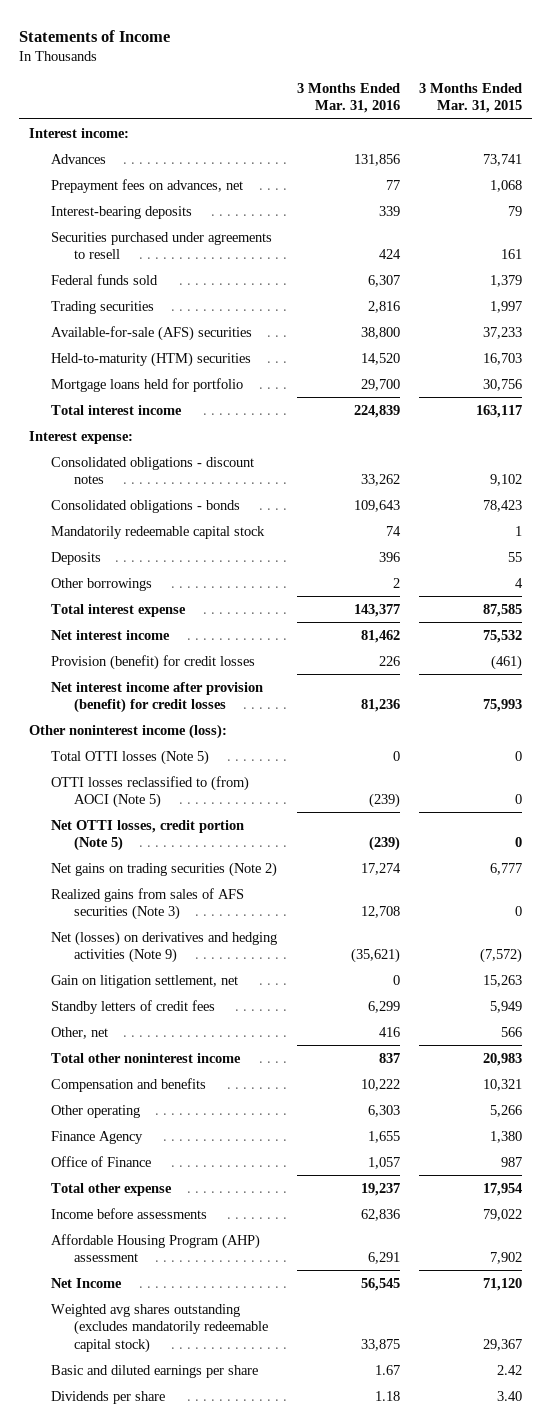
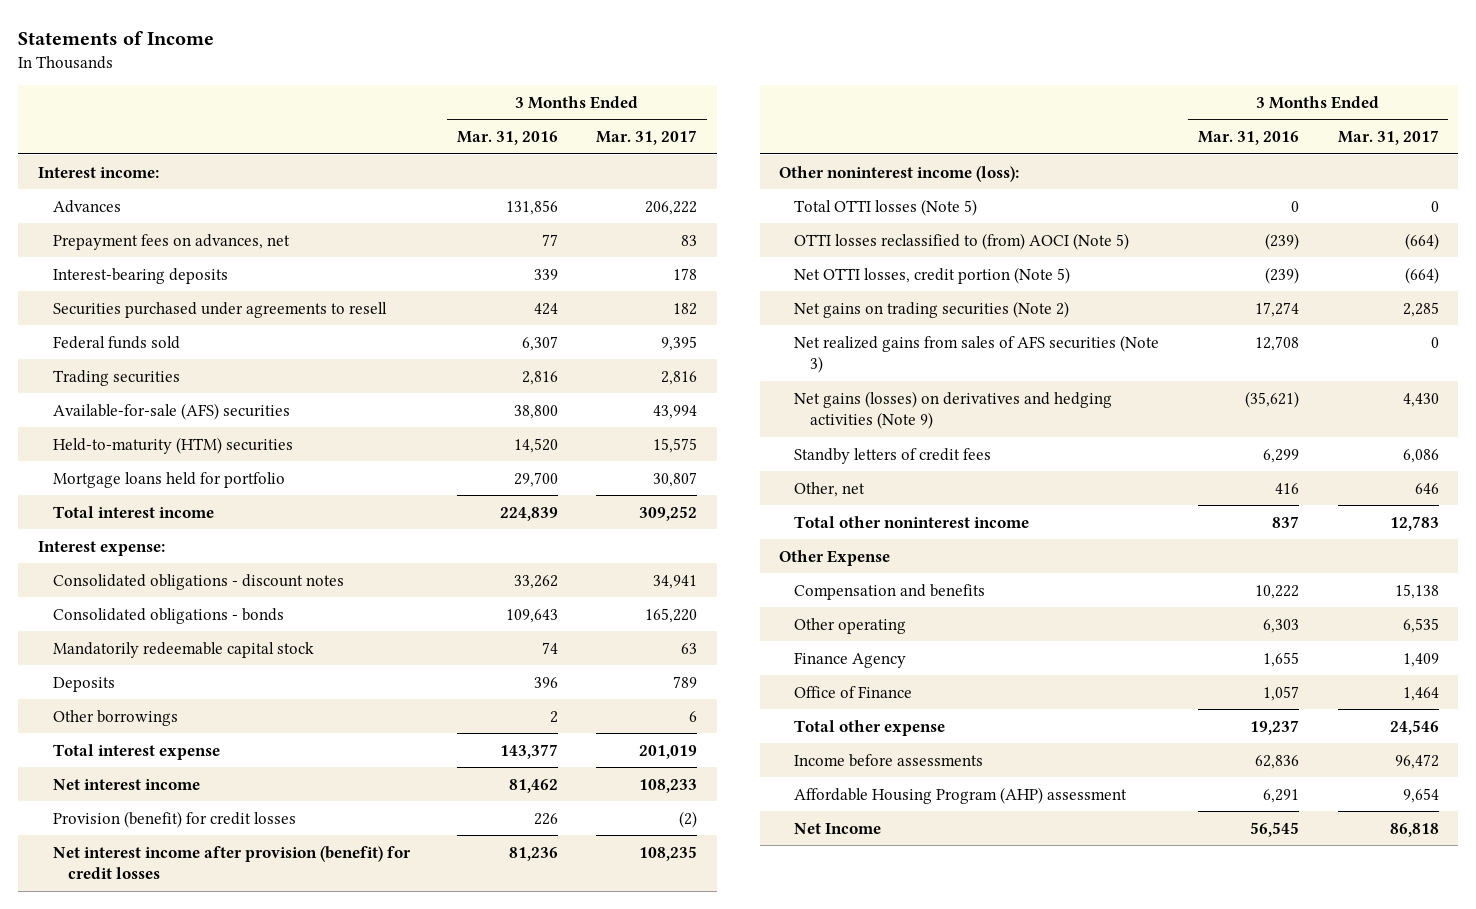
- | 3 Months Ended Mar. 31, 2016 | 3 Months Ended Mar. 31, 2015
+ | 3 Months Ended Mar. 31, 2016 | 3 Months Ended Mar. 31, 2017
- Realized gains from sales of AFS securities (Note 3) | 12,708 | 0
- Net (losses) on derivatives and hedging activities (Note 9) | (35,621) | (7,572)
- Gain on litigation settlement, net | 0 | 15,263
+ Net realized gains from sales of AFS securities (Note 3) | 12,708 | 0
+ Net gains (losses) on derivatives and hedging activities (Note 9) | (35,621) | 4,430
+ Other Expense
- Weighted avg shares outstanding (excludes mandatorily redeemable capital stock) | 33,875 | 29,367
- Basic and diluted earnings per share | 1.67 | 2.42
- Dividends per share | 1.18 | 3.40

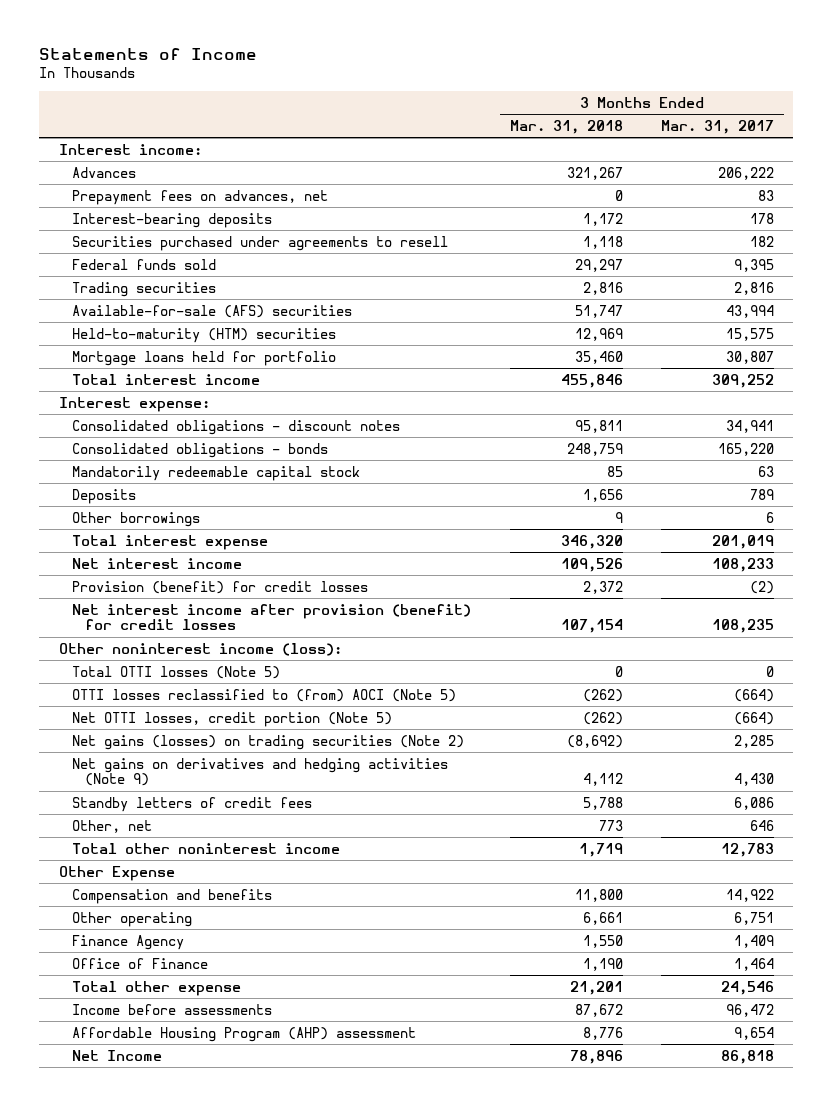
- | 3 Months Ended Mar. 31, 2016 | 3 Months Ended Mar. 31, 2017
+ | 3 Months Ended Mar. 31, 2018 | 3 Months Ended Mar. 31, 2017
- Net gains on trading securities (Note 2) | 17,274 | 2,285
- Net realized gains from sales of AFS securities (Note 3) | 12,708 | 0
- Net gains (losses) on derivatives and hedging activities (Note 9) | (35,621) | 4,430
+ Net gains (losses) on trading securities (Note 2) | (8,692) | 2,285
+ Net gains on derivatives and hedging activities (Note 9) | 4,112 | 4,430
- Compensation and benefits | 10,222 | 15,138
- Other operating | 6,303 | 6,535
+ Compensation and benefits | 11,800 | 14,922
+ Other operating | 6,661 | 6,751

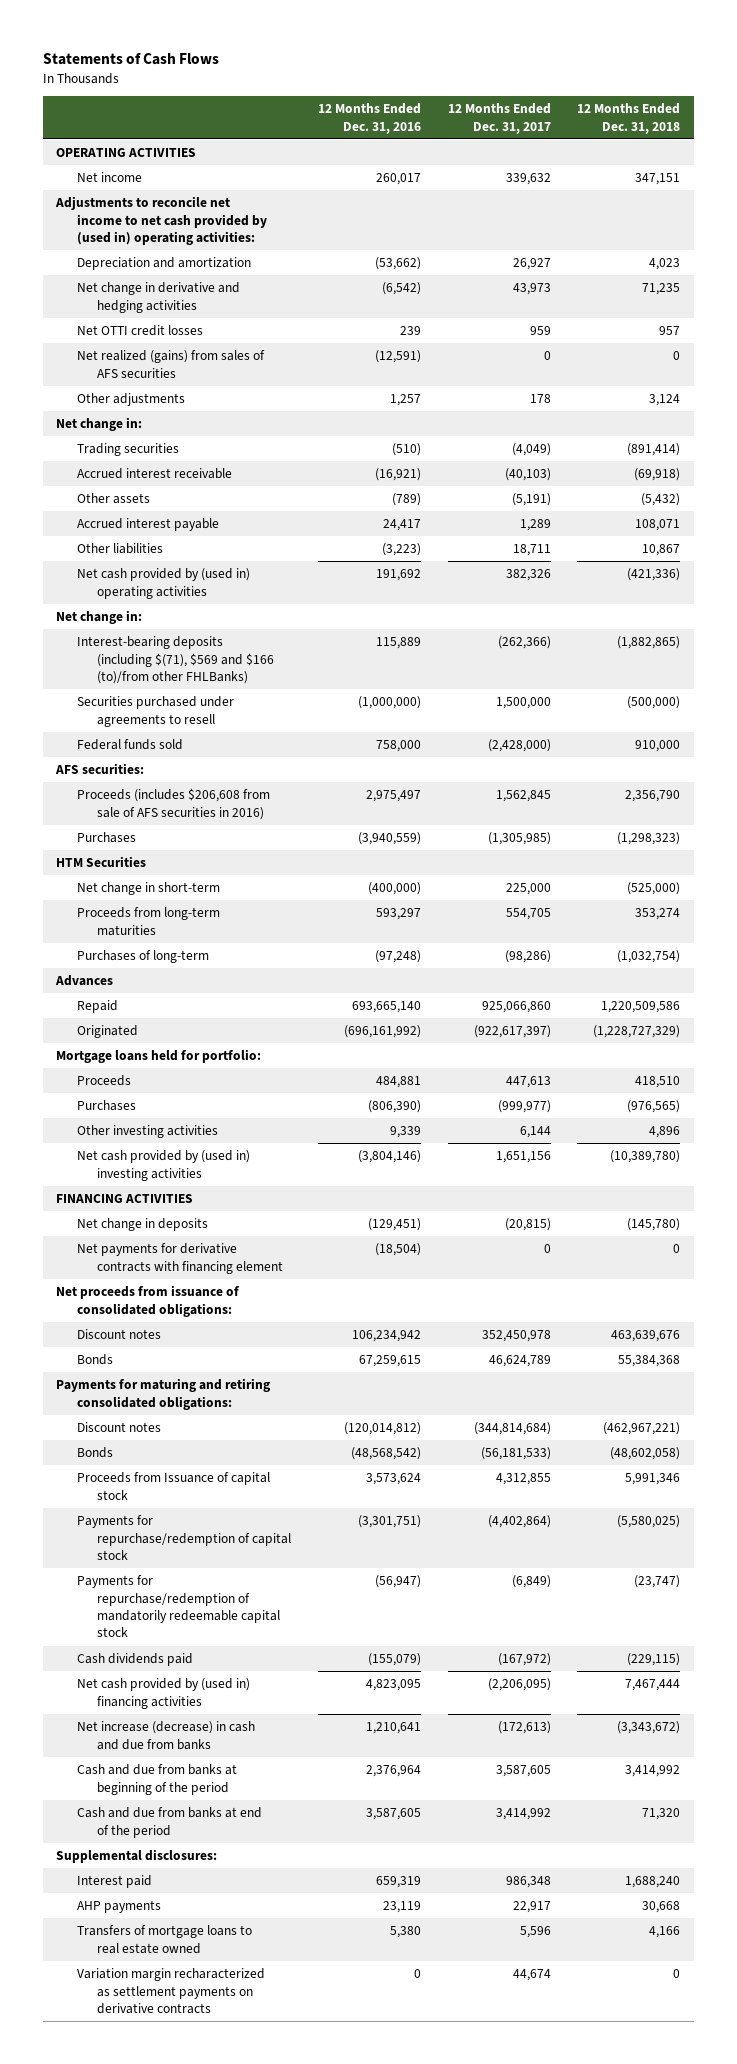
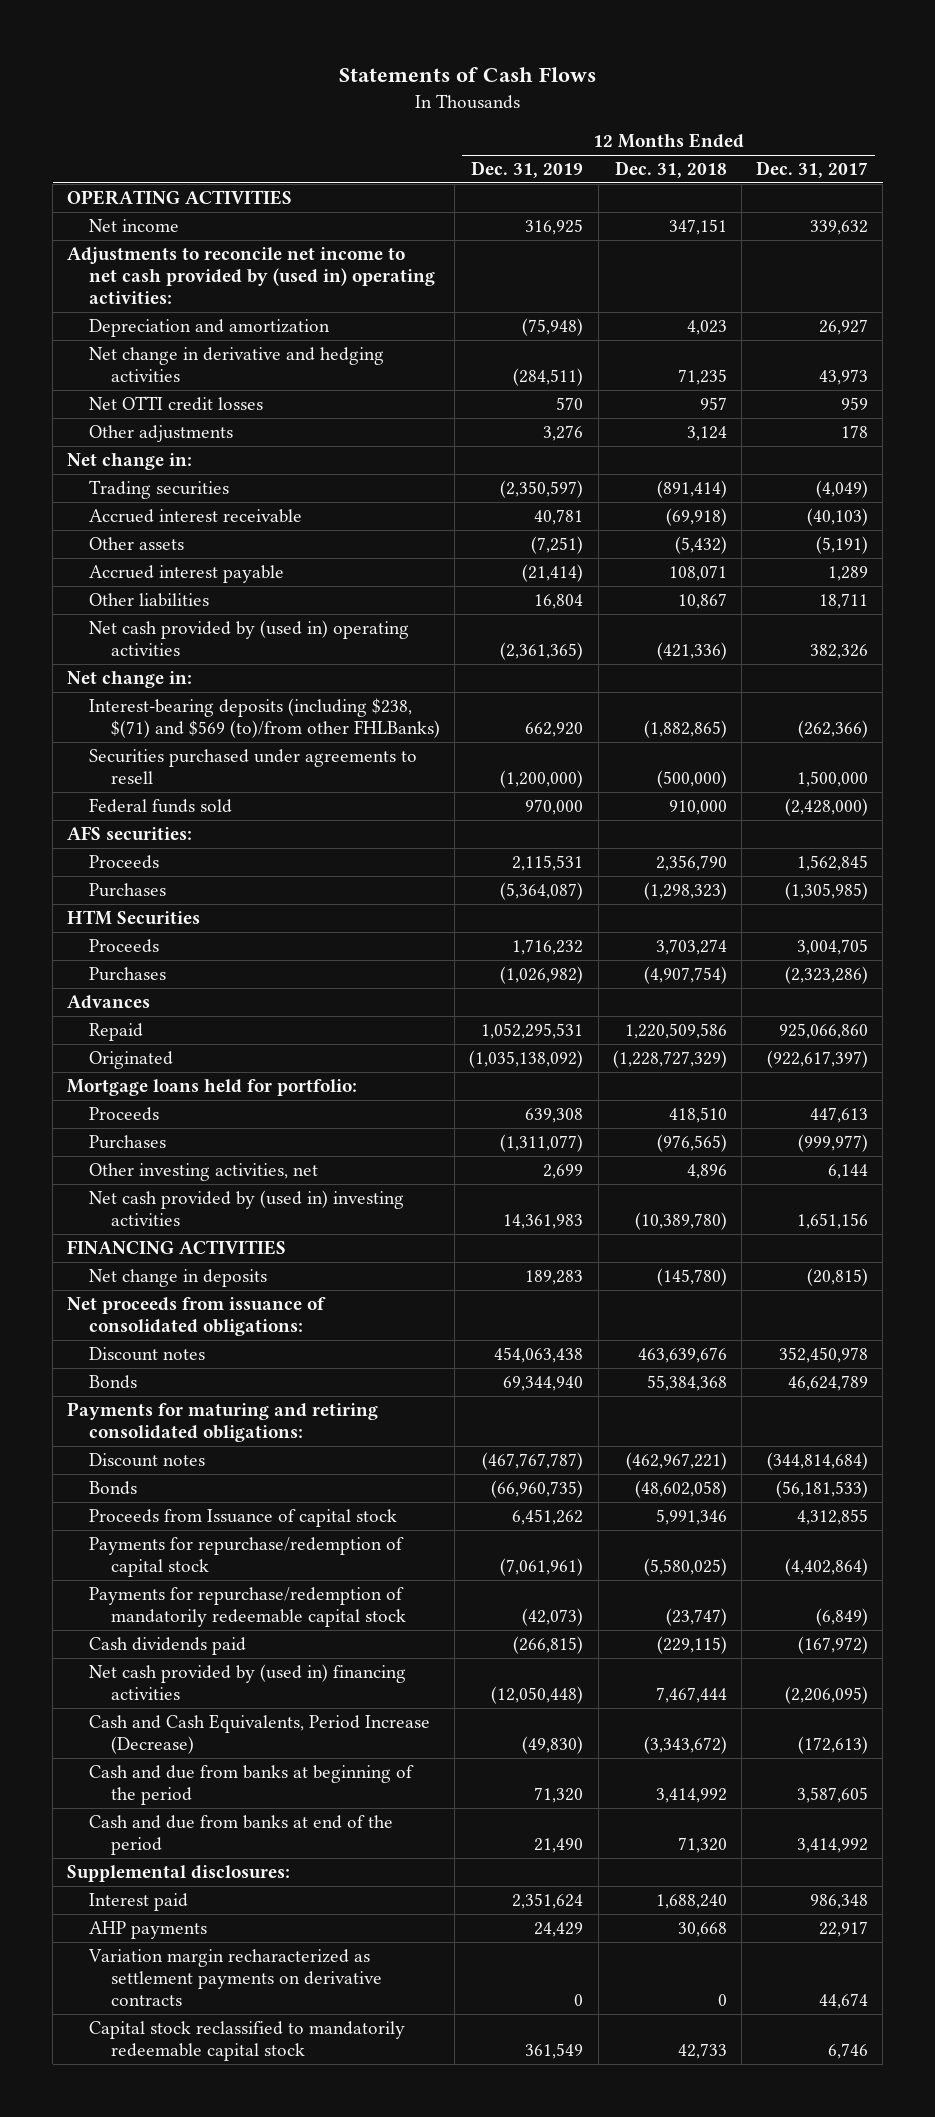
- | 12 Months Ended Dec. 31, 2016 | 12 Months Ended Dec. 31, 2017 | 12 Months Ended Dec. 31, 2018
+ | 12 Months Ended Dec. 31, 2019 | 12 Months Ended Dec. 31, 2018 | 12 Months Ended Dec. 31, 2017
- Net realized (gains) from sales of AFS securities | (12,591) | 0 | 0
- Interest-bearing deposits (including $(71), $569 and $166 (to)/from other FHLBanks) | 115,889 | (262,366) | (1,882,865)
+ Interest-bearing deposits (including $238, $(71) and $569 (to)/from other FHLBanks) | 662,920 | (1,882,865) | (262,366)
- Proceeds (includes $206,608 from sale of AFS securities in 2016) | 2,975,497 | 1,562,845 | 2,356,790
+ Proceeds | 2,115,531 | 2,356,790 | 1,562,845
- Net change in short-term | (400,000) | 225,000 | (525,000)
- Proceeds from long-term maturities | 593,297 | 554,705 | 353,274
- Purchases of long-term | (97,248) | (98,286) | (1,032,754)
+ Proceeds | 1,716,232 | 3,703,274 | 3,004,705
+ Purchases | (1,026,982) | (4,907,754) | (2,323,286)
- Other investing activities | 9,339 | 6,144 | 4,896
+ Other investing activities, net | 2,699 | 4,896 | 6,144
- Net payments for derivative contracts with financing element | (18,504) | 0 | 0
- Net increase (decrease) in cash and due from banks | 1,210,641 | (172,613) | (3,343,672)
+ Cash and Cash Equivalents, Period Increase (Decrease) | (49,830) | (3,343,672) | (172,613)
- Transfers of mortgage loans to real estate owned | 5,380 | 5,596 | 4,166
+ Capital stock reclassified to mandatorily redeemable capital stock | 361,549 | 42,733 | 6,746

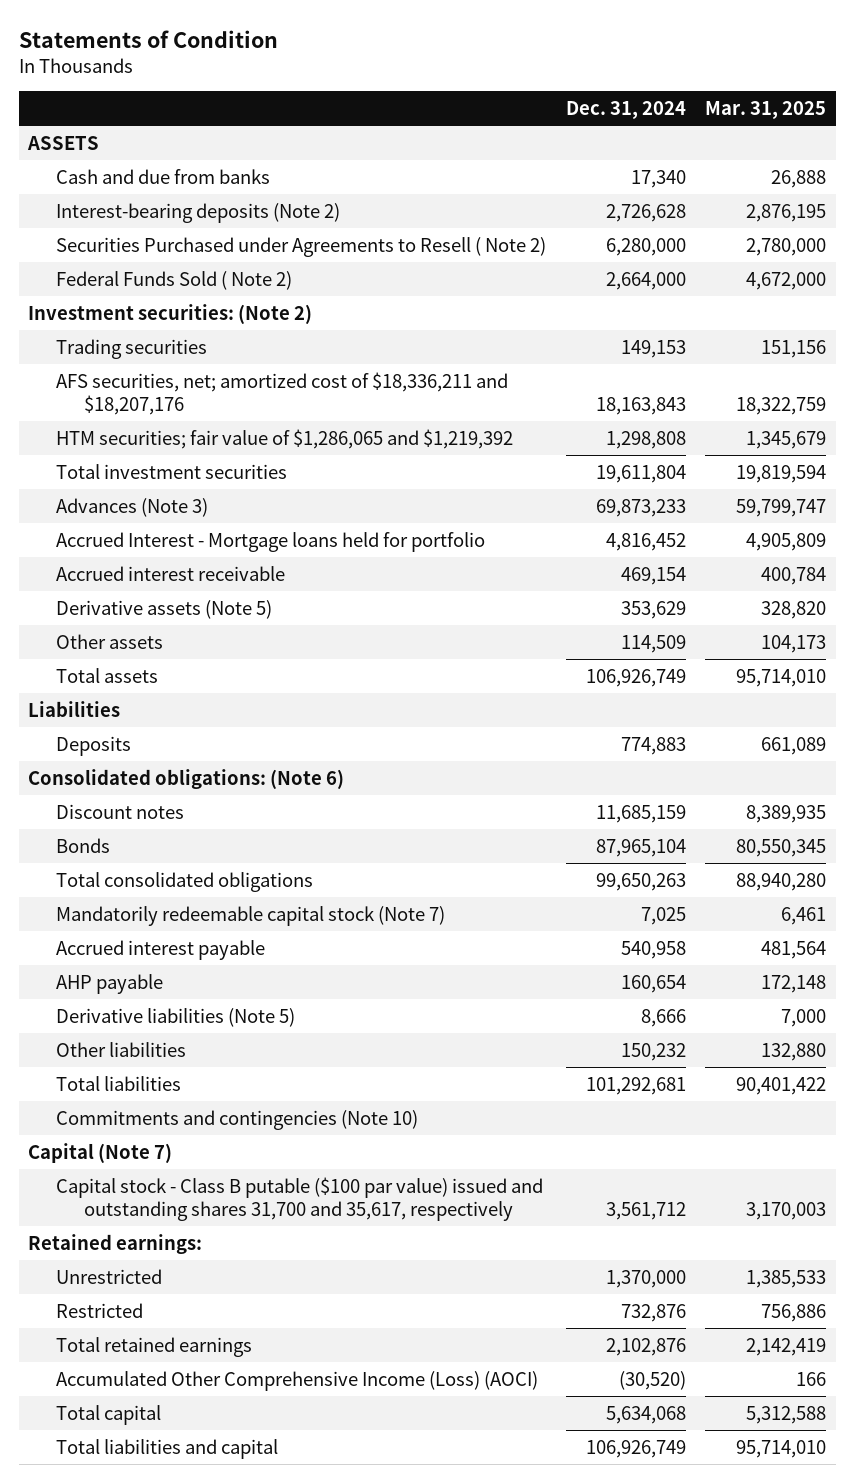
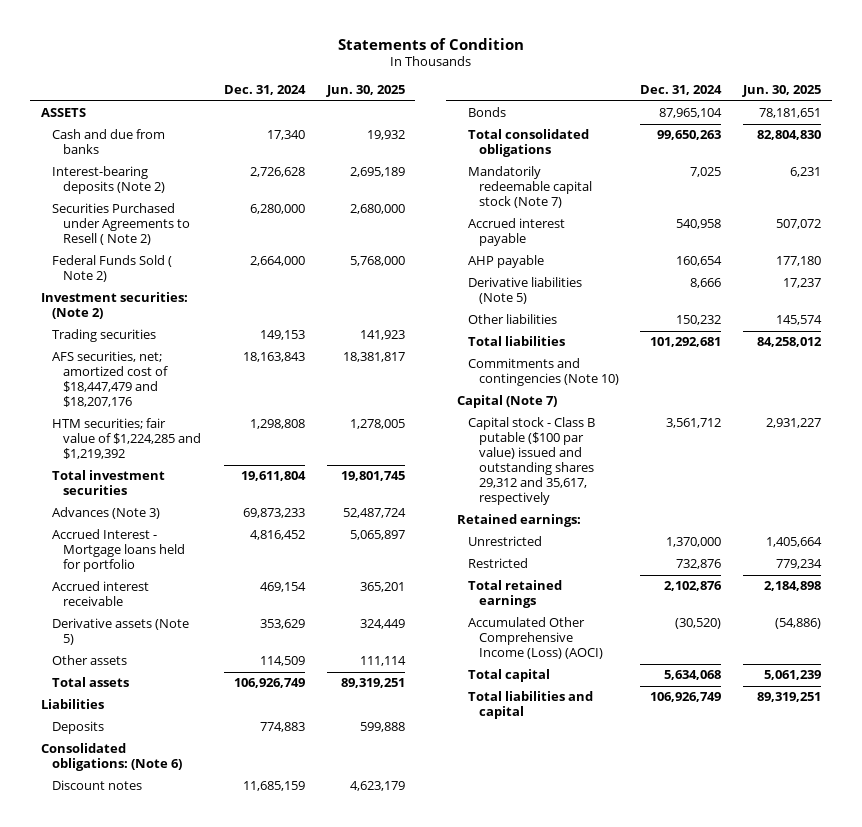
- | Dec. 31, 2024 | Mar. 31, 2025
+ | Dec. 31, 2024 | Jun. 30, 2025
- AFS securities, net; amortized cost of $18,336,211 and $18,207,176 | 18,163,843 | 18,322,759
- HTM securities; fair value of $1,286,065 and $1,219,392 | 1,298,808 | 1,345,679
+ AFS securities, net; amortized cost of $18,447,479 and $18,207,176 | 18,163,843 | 18,381,817
+ HTM securities; fair value of $1,224,285 and $1,219,392 | 1,298,808 | 1,278,005
- Capital stock - Class B putable ($100 par value) issued and outstanding shares 31,700 and 35,617, respectively | 3,561,712 | 3,170,003
+ Capital stock - Class B putable ($100 par value) issued and outstanding shares 29,312 and 35,617, respectively | 3,561,712 | 2,931,227

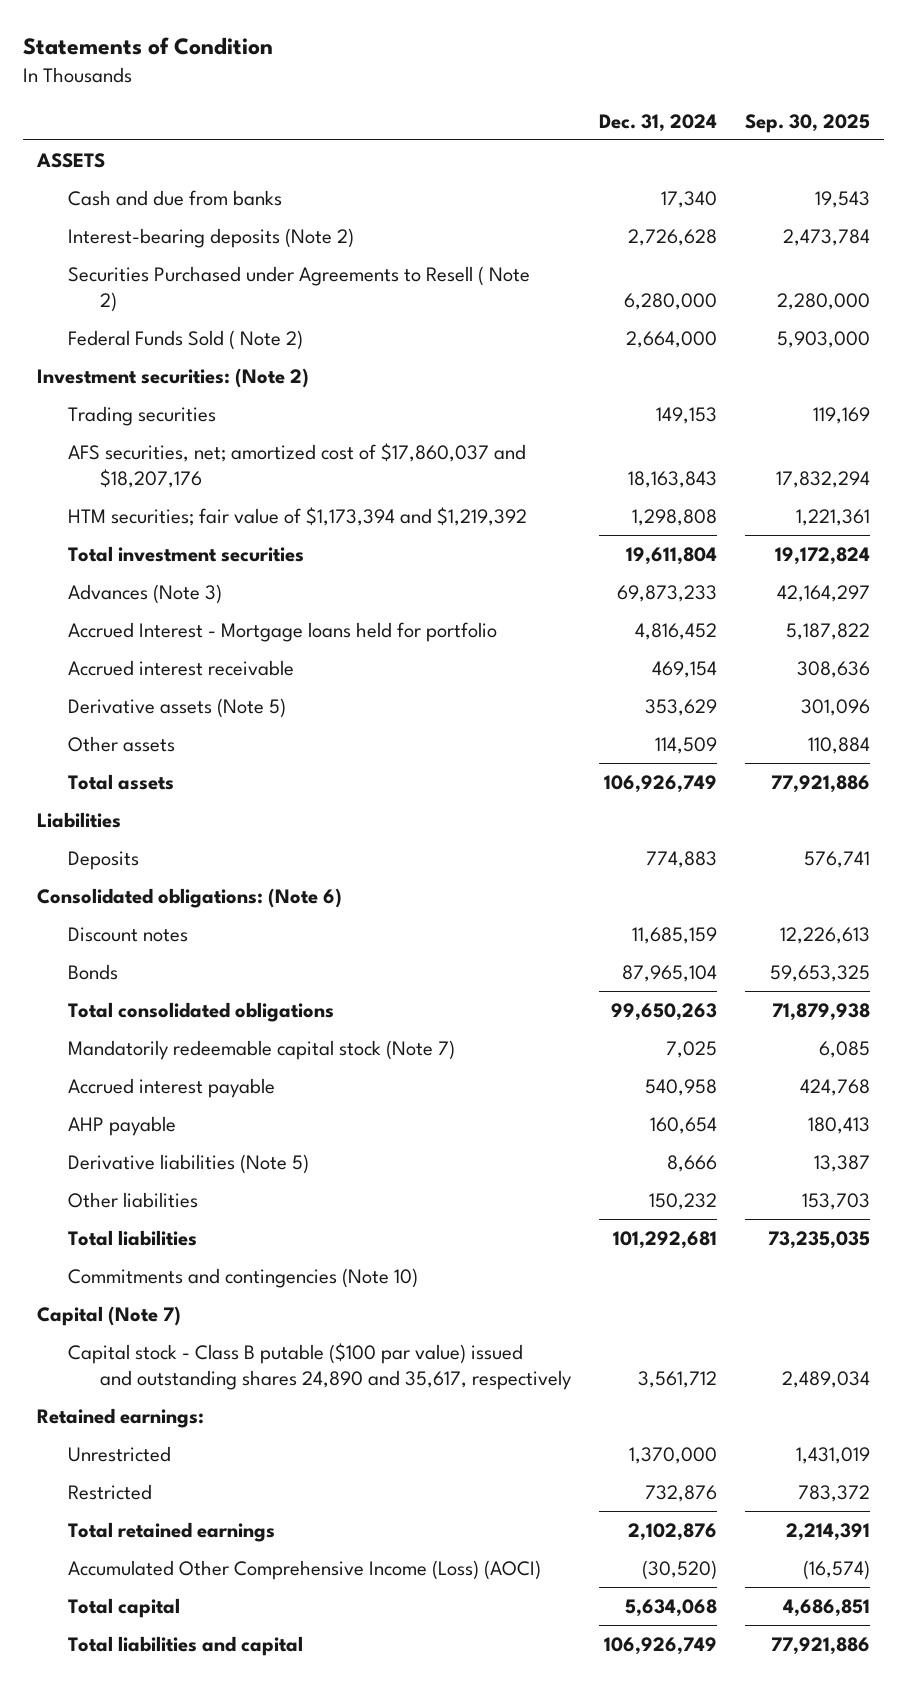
- | Dec. 31, 2024 | Jun. 30, 2025
+ | Dec. 31, 2024 | Sep. 30, 2025
- AFS securities, net; amortized cost of $18,447,479 and $18,207,176 | 18,163,843 | 18,381,817
- HTM securities; fair value of $1,224,285 and $1,219,392 | 1,298,808 | 1,278,005
+ AFS securities, net; amortized cost of $17,860,037 and $18,207,176 | 18,163,843 | 17,832,294
+ HTM securities; fair value of $1,173,394 and $1,219,392 | 1,298,808 | 1,221,361
- Capital stock - Class B putable ($100 par value) issued and outstanding shares 29,312 and 35,617, respectively | 3,561,712 | 2,931,227
+ Capital stock - Class B putable ($100 par value) issued and outstanding shares 24,890 and 35,617, respectively | 3,561,712 | 2,489,034

